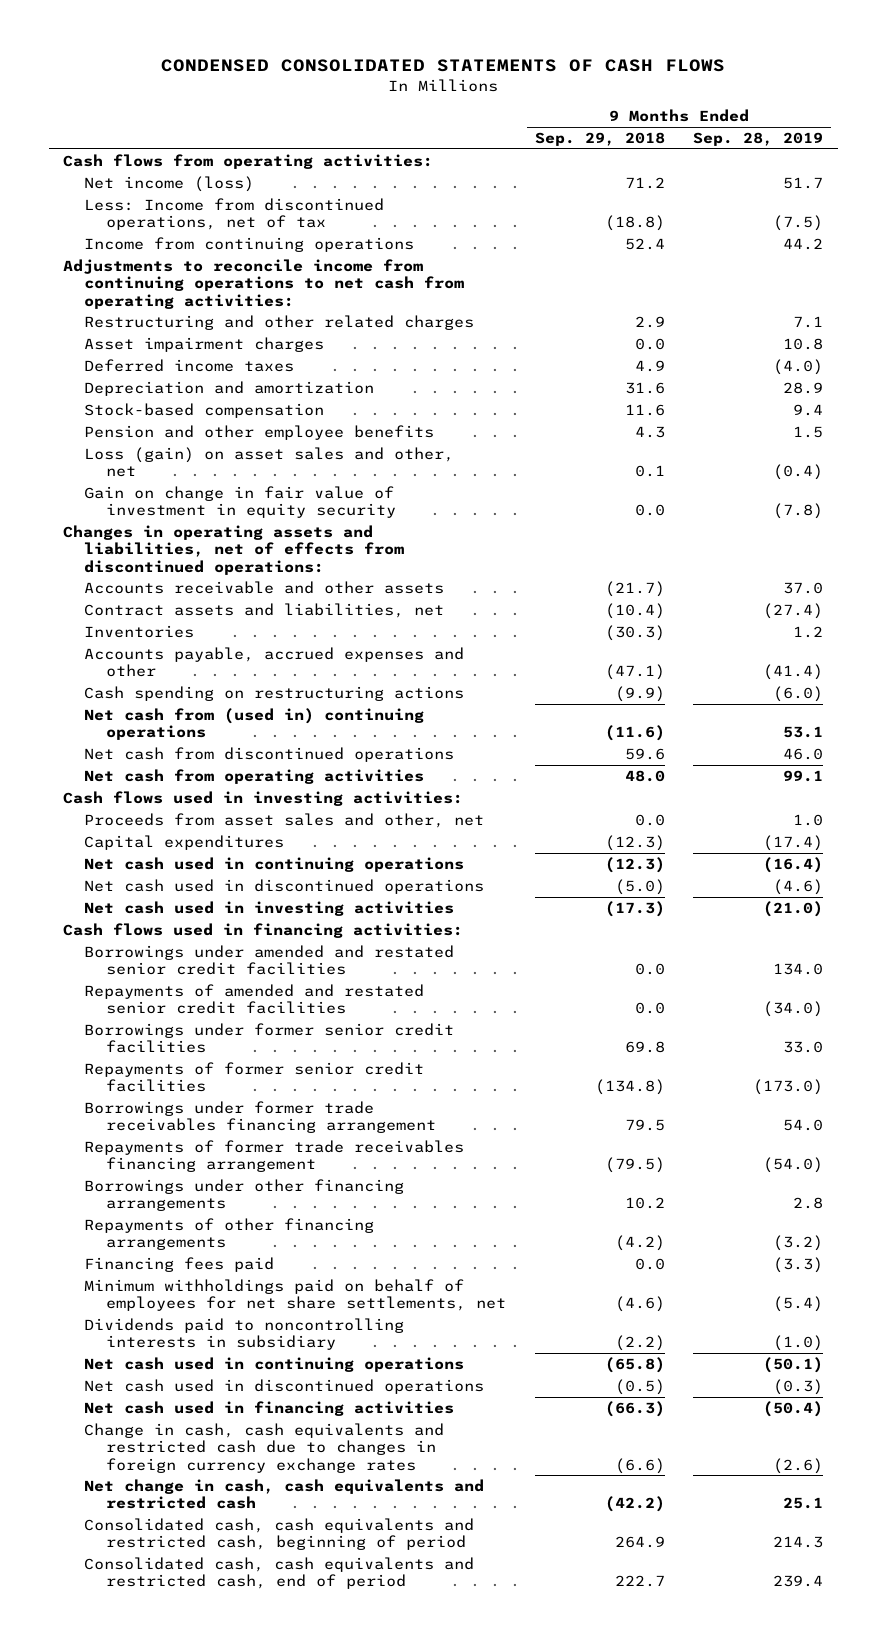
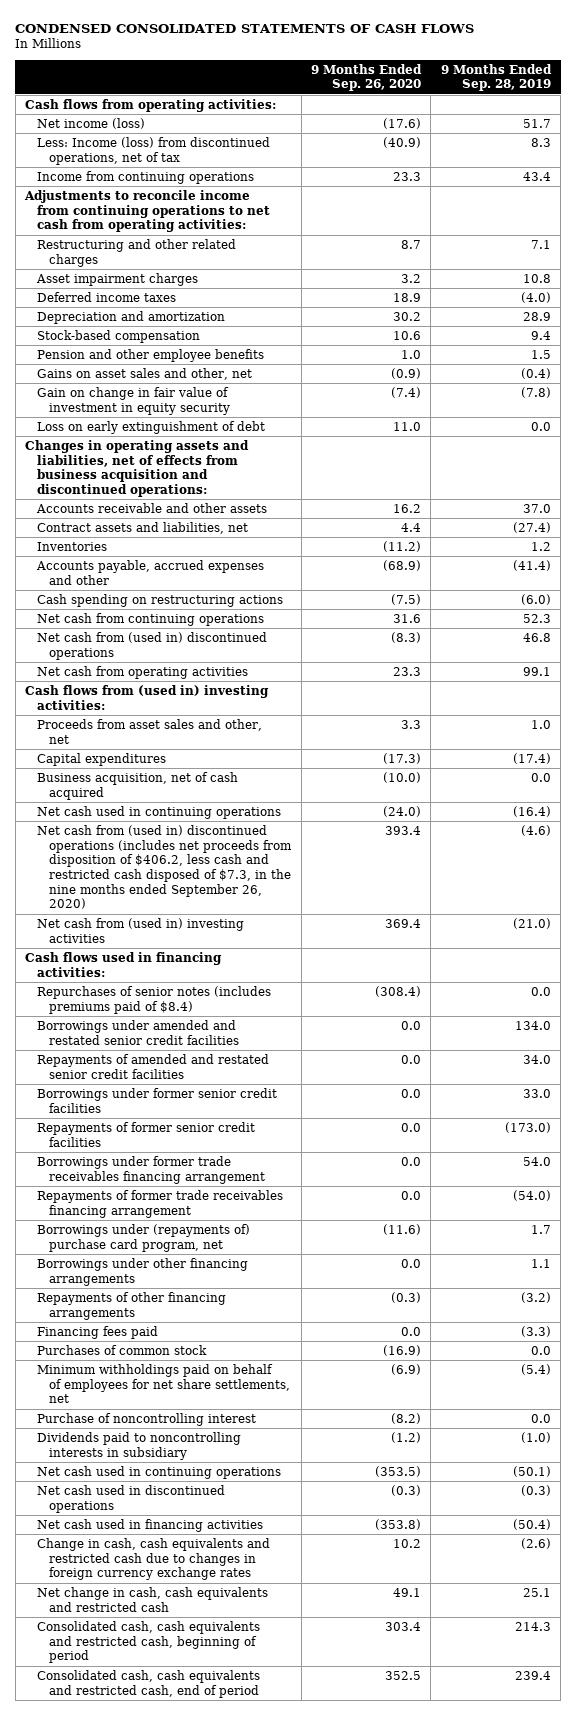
- | 9 Months Ended Sep. 29, 2018 | 9 Months Ended Sep. 28, 2019
+ | 9 Months Ended Sep. 26, 2020 | 9 Months Ended Sep. 28, 2019
- Less: Income from discontinued operations, net of tax | (18.8) | (7.5)
- Income from continuing operations | 52.4 | 44.2
+ Less: Income (loss) from discontinued operations, net of tax | (40.9) | 8.3
+ Income from continuing operations | 23.3 | 43.4
- Loss (gain) on asset sales and other, net | 0.1 | (0.4)
+ Gains on asset sales and other, net | (0.9) | (0.4)
- Changes in operating assets and liabilities, net of effects from discontinued operations:
+ Loss on early extinguishment of debt | 11.0 | 0.0
+ Changes in operating assets and liabilities, net of effects from business acquisition and discontinued operations:
- Net cash from (used in) continuing operations | (11.6) | 53.1
- Net cash from discontinued operations | 59.6 | 46.0
+ Net cash from continuing operations | 31.6 | 52.3
+ Net cash from (used in) discontinued operations | (8.3) | 46.8
- Cash flows used in investing activities:
+ Cash flows from (used in) investing activities:
+ Business acquisition, net of cash acquired | (10.0) | 0.0
- Net cash used in discontinued operations | (5.0) | (4.6)
- Net cash used in investing activities | (17.3) | (21.0)
+ Net cash from (used in) discontinued operations (includes net proceeds from disposition of $406.2, less cash and restricted cash disposed of $7.3, in the nine months ended September 26, 2020) | 393.4 | (4.6)
+ Net cash from (used in) investing activities | 369.4 | (21.0)
+ Repurchases of senior notes (includes premiums paid of $8.4) | (308.4) | 0.0
- Repayments of amended and restated senior credit facilities | 0.0 | (34.0)
+ Repayments of amended and restated senior credit facilities | 0.0 | 34.0
- Borrowings under other financing arrangements | 10.2 | 2.8
+ Borrowings under (repayments of) purchase card program, net | (11.6) | 1.7
+ Borrowings under other financing arrangements | 0.0 | 1.1
+ Purchases of common stock | (16.9) | 0.0
+ Purchase of noncontrolling interest | (8.2) | 0.0

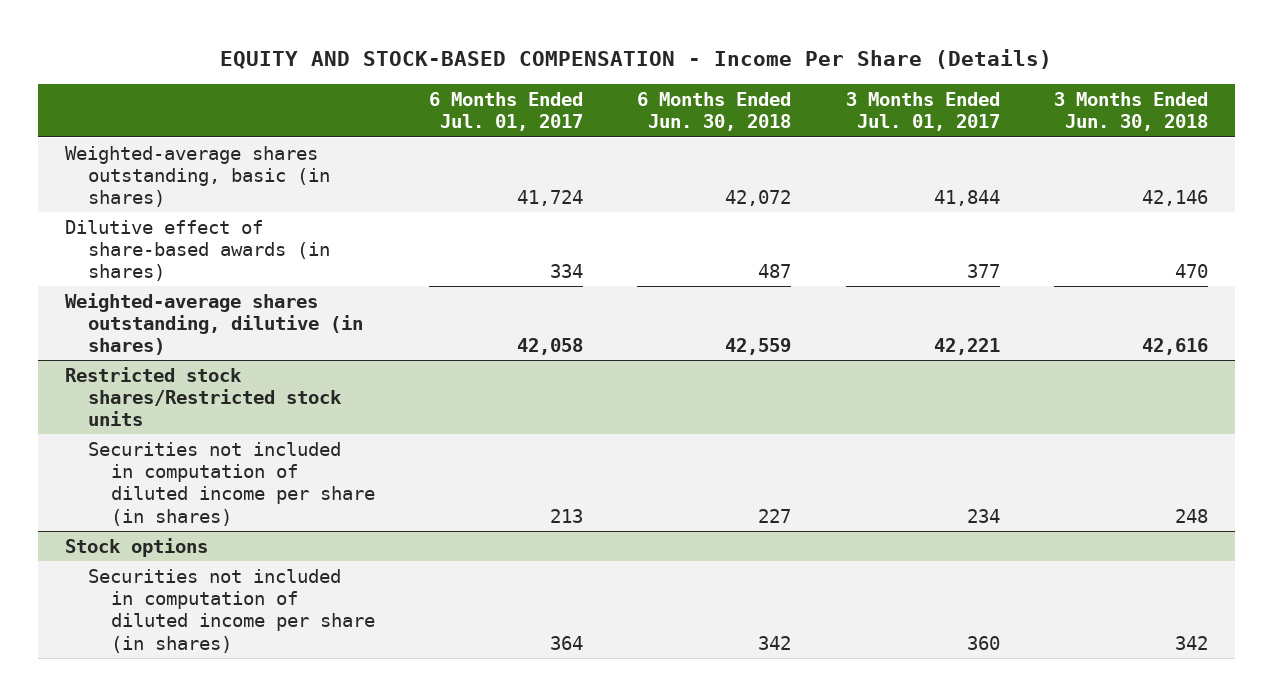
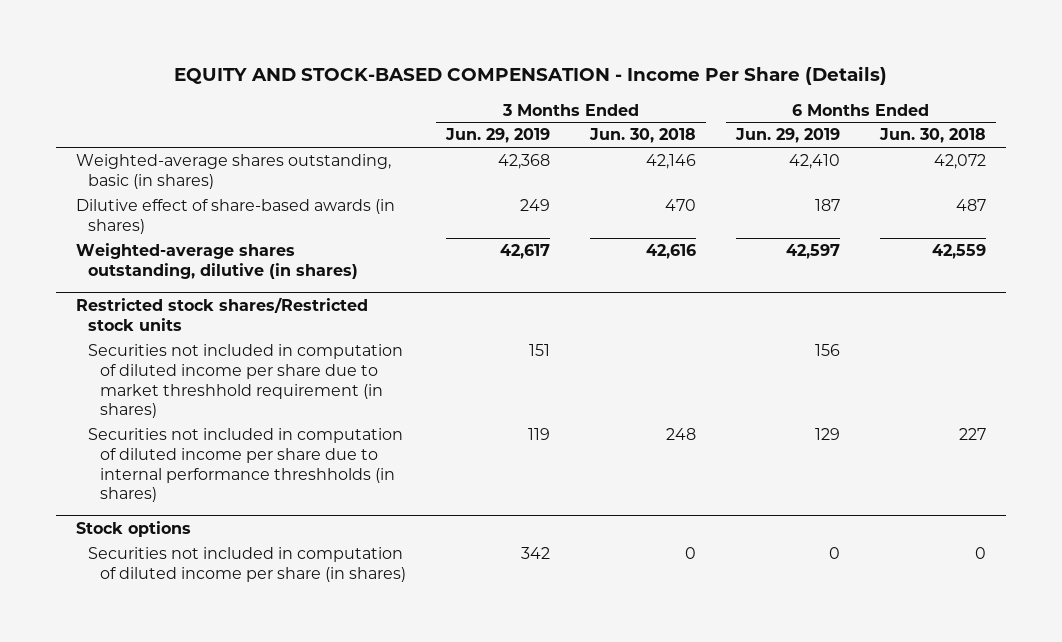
- | 6 Months Ended Jul. 01, 2017 | 6 Months Ended Jun. 30, 2018 | 3 Months Ended Jul. 01, 2017 | 3 Months Ended Jun. 30, 2018
+ | 3 Months Ended Jun. 29, 2019 | 3 Months Ended Jun. 30, 2018 | 6 Months Ended Jun. 29, 2019 | 6 Months Ended Jun. 30, 2018
@ Restricted stock shares/Restricted stock units
- Securities not included in computation of diluted income per share (in shares) | 213 | 227 | 234 | 248
+ Securities not included in computation of diluted income per share due to market threshhold requirement (in shares) | 151 | | 156 |
+ Securities not included in computation of diluted income per share due to internal performance threshholds (in shares) | 119 | 248 | 129 | 227
@ Stock options
- Securities not included in computation of diluted income per share (in shares) | 364 | 342 | 360 | 342
+ Securities not included in computation of diluted income per share (in shares) | 342 | 0 | 0 | 0

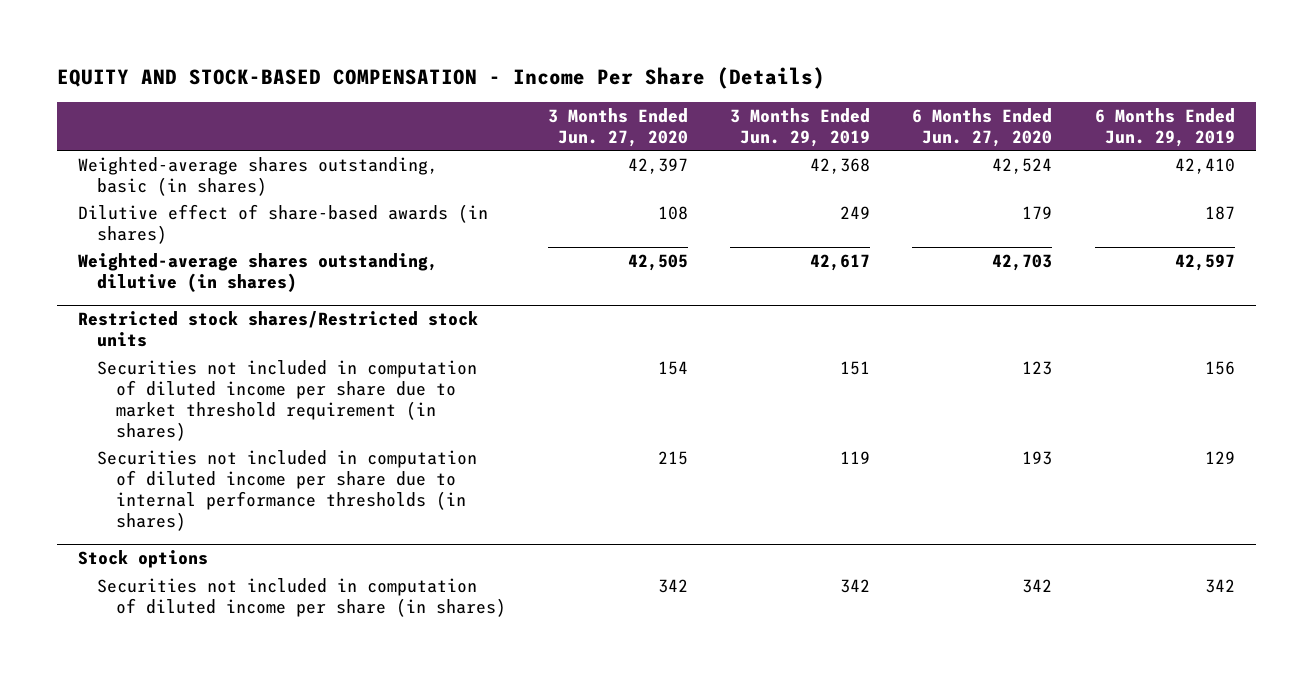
- | 3 Months Ended Jun. 29, 2019 | 3 Months Ended Jun. 30, 2018 | 6 Months Ended Jun. 29, 2019 | 6 Months Ended Jun. 30, 2018
+ | 3 Months Ended Jun. 27, 2020 | 3 Months Ended Jun. 29, 2019 | 6 Months Ended Jun. 27, 2020 | 6 Months Ended Jun. 29, 2019
@ Restricted stock shares/Restricted stock units
- Securities not included in computation of diluted income per share due to market threshhold requirement (in shares) | 151 | | 156 |
- Securities not included in computation of diluted income per share due to internal performance threshholds (in shares) | 119 | 248 | 129 | 227
+ Securities not included in computation of diluted income per share due to market threshold requirement (in shares) | 154 | 151 | 123 | 156
+ Securities not included in computation of diluted income per share due to internal performance thresholds (in shares) | 215 | 119 | 193 | 129
@ Stock options
- Securities not included in computation of diluted income per share (in shares) | 342 | 0 | 0 | 0
+ Securities not included in computation of diluted income per share (in shares) | 342 | 342 | 342 | 342

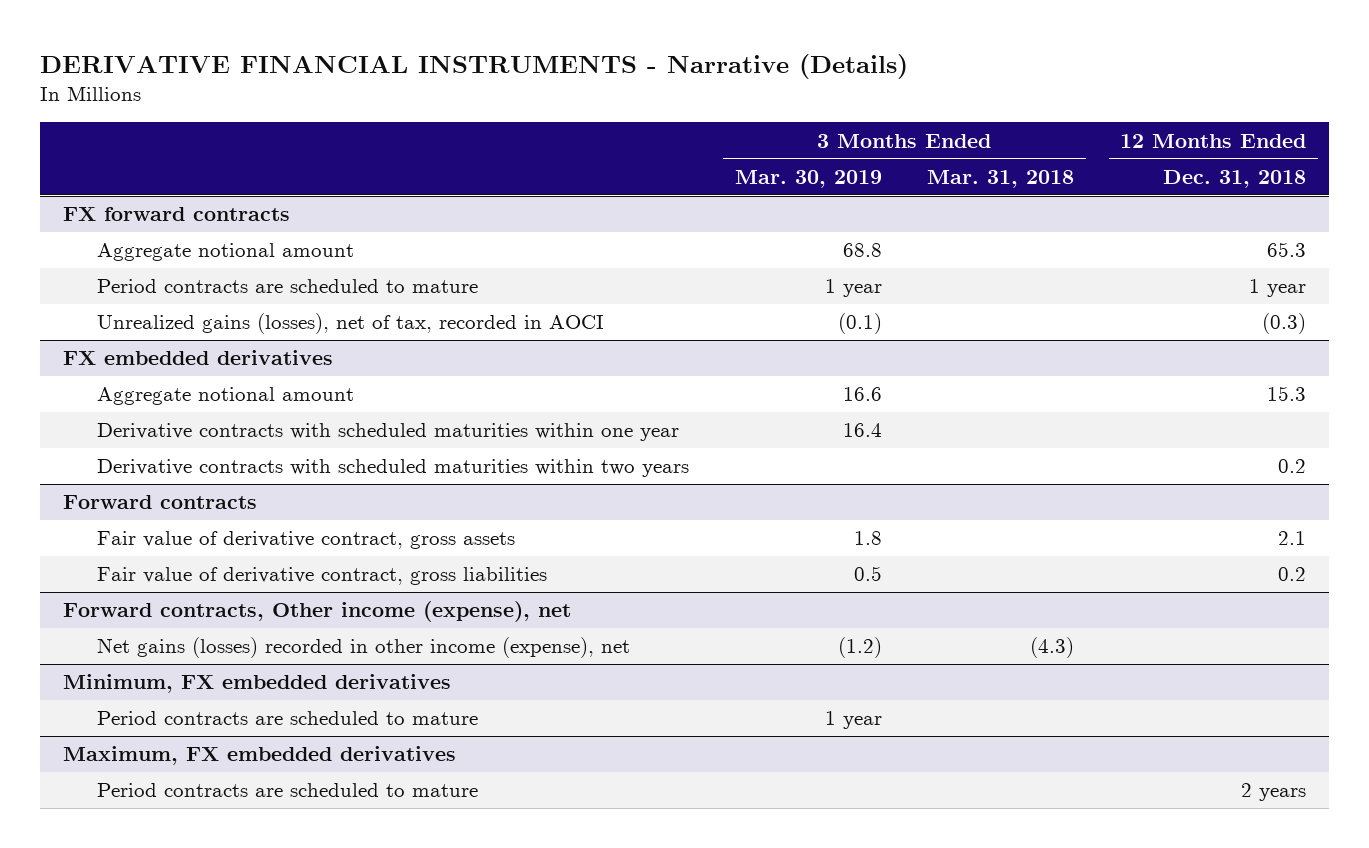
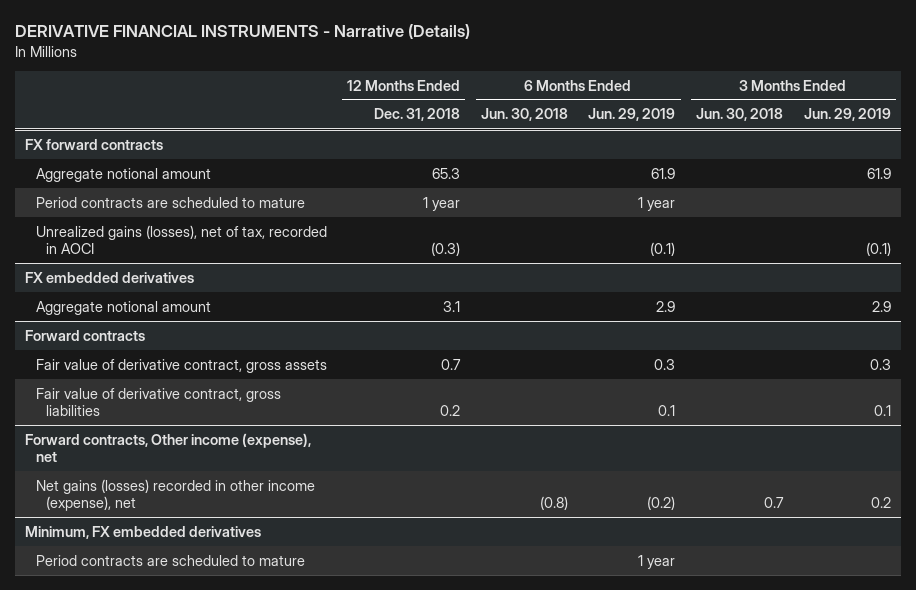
- | 3 Months Ended Mar. 30, 2019 | 3 Months Ended Mar. 31, 2018 | 12 Months Ended Dec. 31, 2018
+ | 12 Months Ended Dec. 31, 2018 | 6 Months Ended Jun. 30, 2018 | 6 Months Ended Jun. 29, 2019 | 3 Months Ended Jun. 30, 2018 | 3 Months Ended Jun. 29, 2019
@ FX embedded derivatives
- Aggregate notional amount | 16.6 | | 15.3
- Derivative contracts with scheduled maturities within one year | 16.4 | |
- Derivative contracts with scheduled maturities within two years | | | 0.2
+ Aggregate notional amount | 3.1 | | 2.9 | | 2.9
@ Forward contracts
- Fair value of derivative contract, gross assets | 1.8 | | 2.1
+ Fair value of derivative contract, gross assets | 0.7 | | 0.3 | | 0.3
- Maximum, FX embedded derivatives
- Period contracts are scheduled to mature | | | 2 years

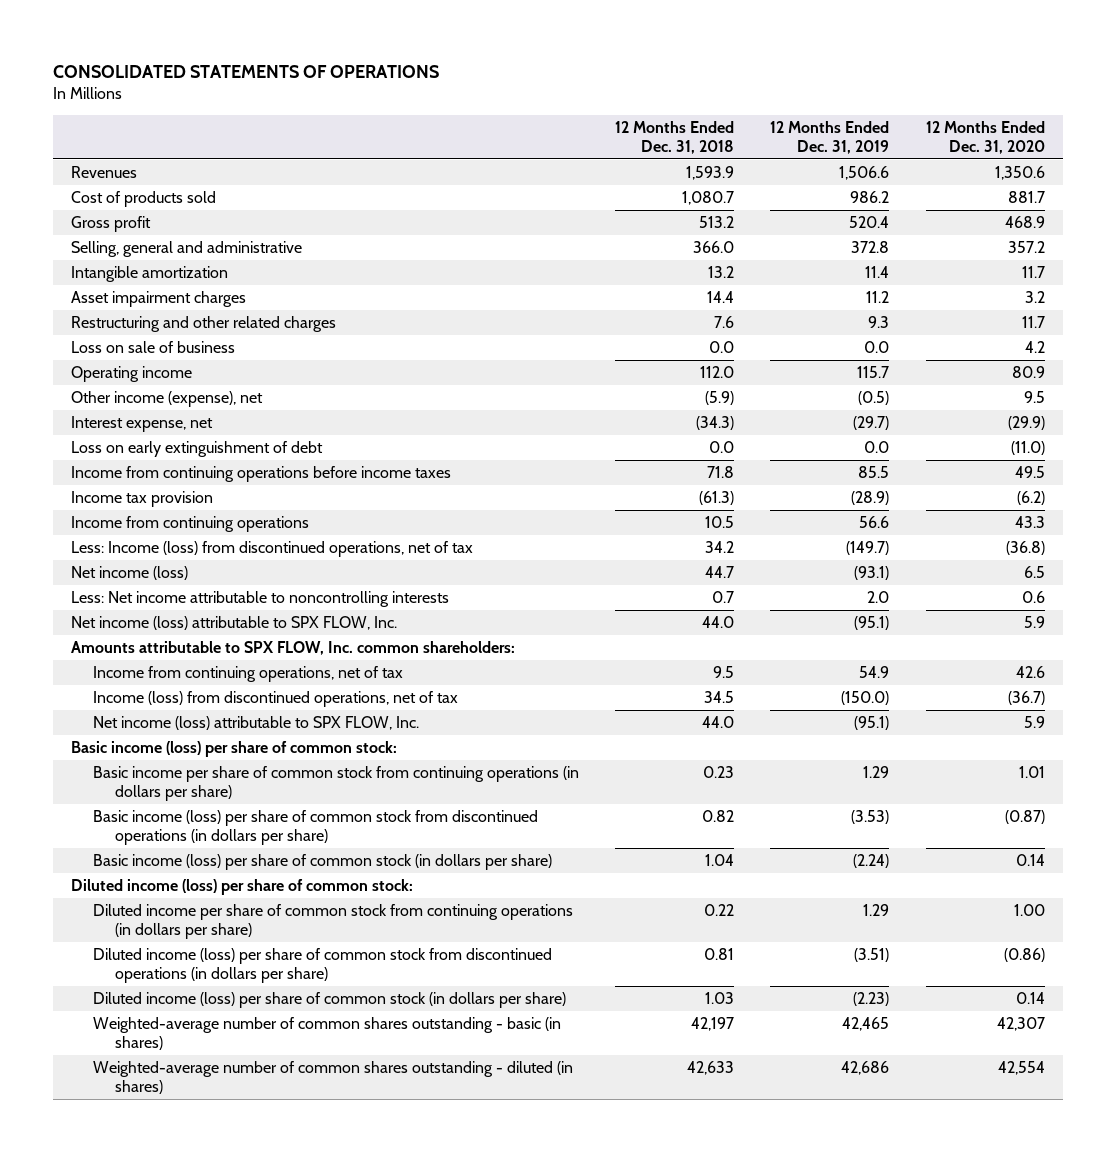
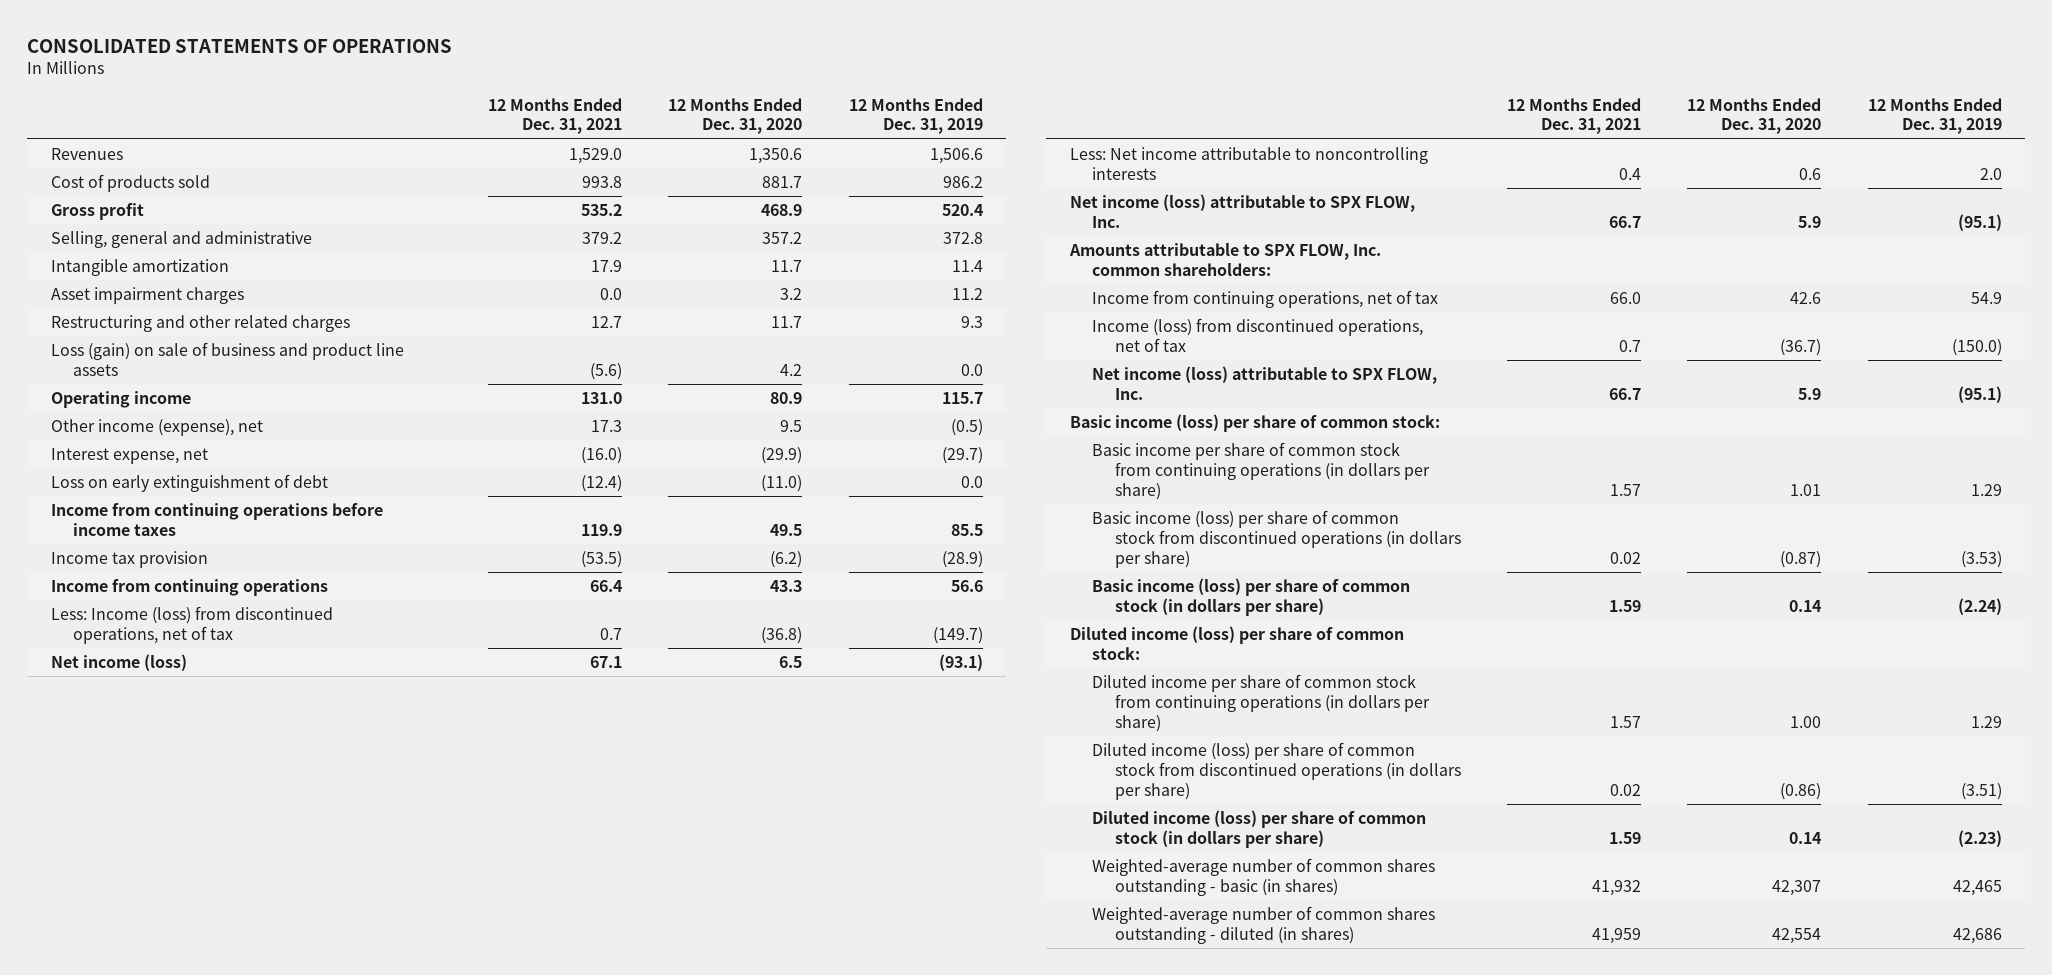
- | 12 Months Ended Dec. 31, 2018 | 12 Months Ended Dec. 31, 2019 | 12 Months Ended Dec. 31, 2020
+ | 12 Months Ended Dec. 31, 2021 | 12 Months Ended Dec. 31, 2020 | 12 Months Ended Dec. 31, 2019
- Loss on sale of business | 0.0 | 0.0 | 4.2
+ Loss (gain) on sale of business and product line assets | (5.6) | 4.2 | 0.0

